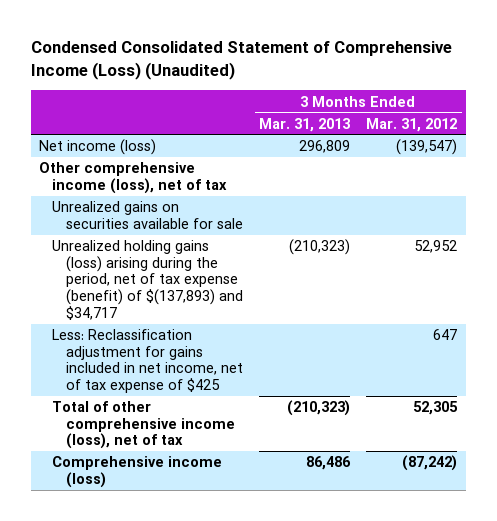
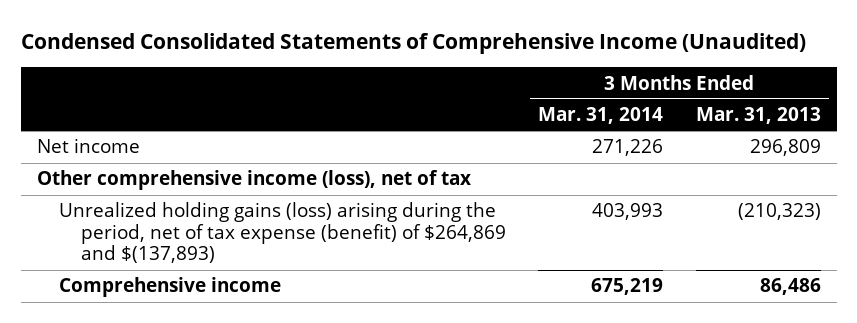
- Condensed Consolidated Statement of Comprehensive Income (Loss) (Unaudited)
+ Condensed Consolidated Statements of Comprehensive Income (Unaudited)
- | 3 Months Ended Mar. 31, 2013 | 3 Months Ended Mar. 31, 2012
+ | 3 Months Ended Mar. 31, 2014 | 3 Months Ended Mar. 31, 2013
- Net income (loss) | 296,809 | (139,547)
+ Net income | 271,226 | 296,809
- Unrealized gains on securities available for sale
- Unrealized holding gains (loss) arising during the period, net of tax expense (benefit) of $(137,893) and $34,717 | (210,323) | 52,952
- Less: Reclassification adjustment for gains included in net income, net of tax expense of $425 | | 647
- Total of other comprehensive income (loss), net of tax | (210,323) | 52,305
- Comprehensive income (loss) | 86,486 | (87,242)
+ Unrealized holding gains (loss) arising during the period, net of tax expense (benefit) of $264,869 and $(137,893) | 403,993 | (210,323)
+ Comprehensive income | 675,219 | 86,486

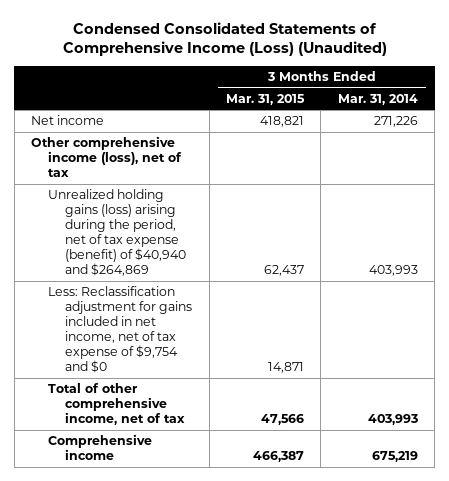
- Condensed Consolidated Statements of Comprehensive Income (Unaudited)
+ Condensed Consolidated Statements of Comprehensive Income (Loss) (Unaudited)
- | 3 Months Ended Mar. 31, 2014 | 3 Months Ended Mar. 31, 2013
+ | 3 Months Ended Mar. 31, 2015 | 3 Months Ended Mar. 31, 2014
- Unrealized holding gains (loss) arising during the period, net of tax expense (benefit) of $264,869 and $(137,893) | 403,993 | (210,323)
+ Unrealized holding gains (loss) arising during the period, net of tax expense (benefit) of $40,940 and $264,869 | 62,437 | 403,993
+ Less: Reclassification adjustment for gains included in net income, net of tax expense of $9,754 and $0 | 14,871 |
+ Total of other comprehensive income, net of tax | 47,566 | 403,993

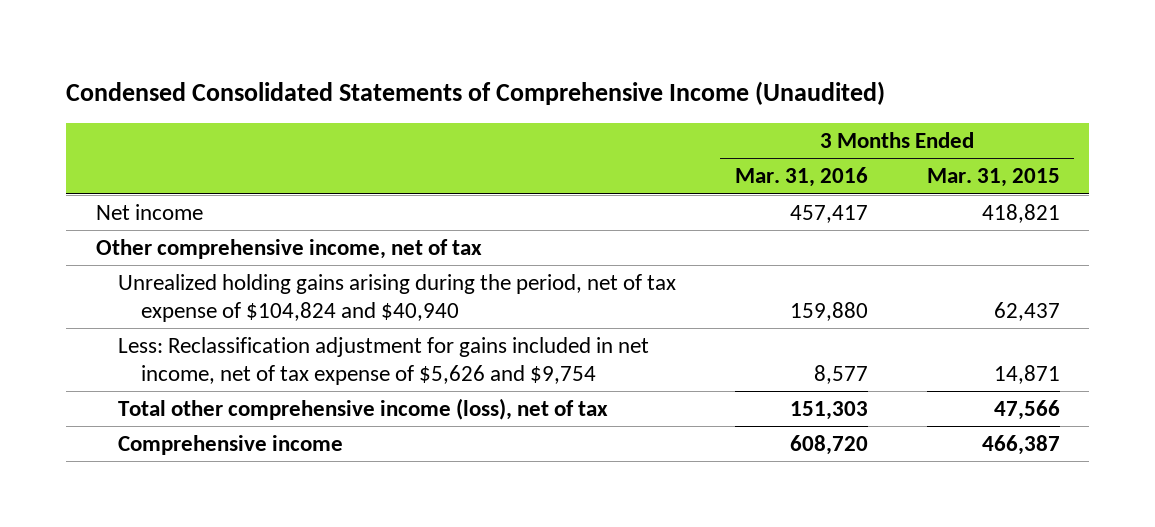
- Condensed Consolidated Statements of Comprehensive Income (Loss) (Unaudited)
+ Condensed Consolidated Statements of Comprehensive Income (Unaudited)
- | 3 Months Ended Mar. 31, 2015 | 3 Months Ended Mar. 31, 2014
+ | 3 Months Ended Mar. 31, 2016 | 3 Months Ended Mar. 31, 2015
- Other comprehensive income (loss), net of tax
- Unrealized holding gains (loss) arising during the period, net of tax expense (benefit) of $40,940 and $264,869 | 62,437 | 403,993
- Less: Reclassification adjustment for gains included in net income, net of tax expense of $9,754 and $0 | 14,871 |
- Total of other comprehensive income, net of tax | 47,566 | 403,993
+ Other comprehensive income, net of tax
+ Unrealized holding gains arising during the period, net of tax expense of $104,824 and $40,940 | 159,880 | 62,437
+ Less: Reclassification adjustment for gains included in net income, net of tax expense of $5,626 and $9,754 | 8,577 | 14,871
+ Total other comprehensive income (loss), net of tax | 151,303 | 47,566

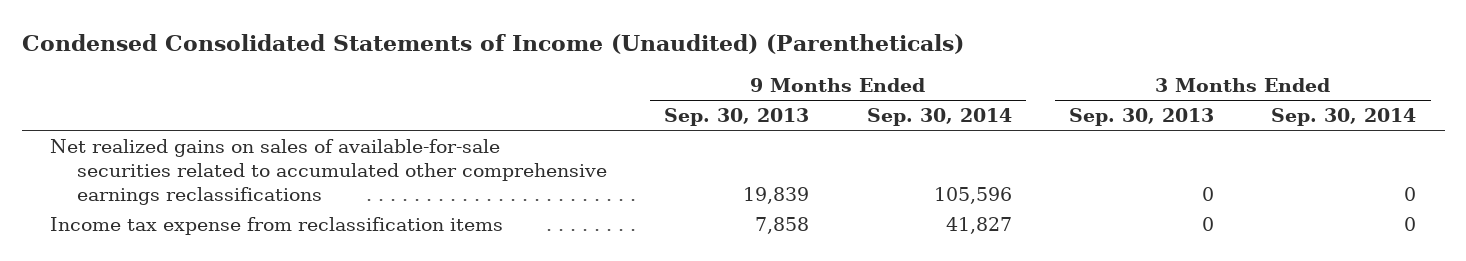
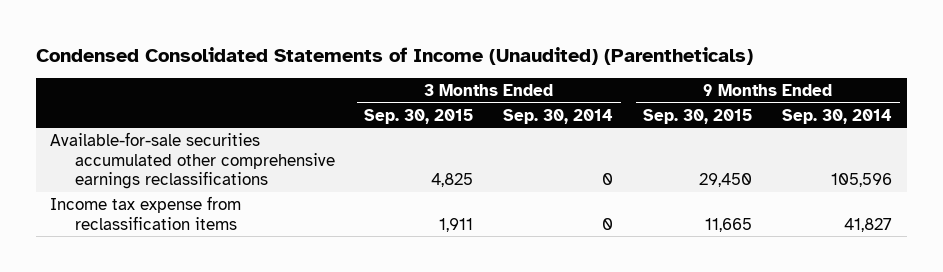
- | 9 Months Ended Sep. 30, 2013 | 9 Months Ended Sep. 30, 2014 | 3 Months Ended Sep. 30, 2013 | 3 Months Ended Sep. 30, 2014
+ | 3 Months Ended Sep. 30, 2015 | 3 Months Ended Sep. 30, 2014 | 9 Months Ended Sep. 30, 2015 | 9 Months Ended Sep. 30, 2014
- Net realized gains on sales of available-for-sale securities related to accumulated other comprehensive earnings reclassifications | 19,839 | 105,596 | 0 | 0
+ Available-for-sale securities accumulated other comprehensive earnings reclassifications | 4,825 | 0 | 29,450 | 105,596

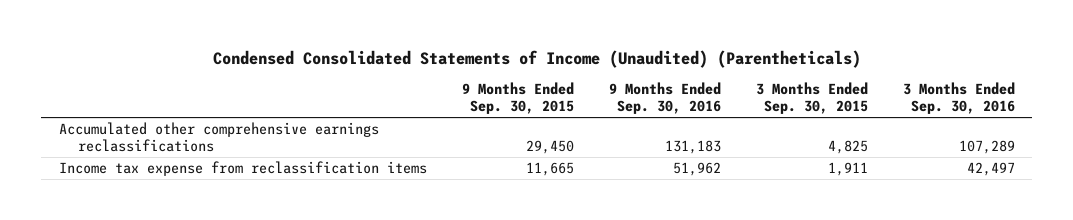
- | 3 Months Ended Sep. 30, 2015 | 3 Months Ended Sep. 30, 2014 | 9 Months Ended Sep. 30, 2015 | 9 Months Ended Sep. 30, 2014
+ | 9 Months Ended Sep. 30, 2015 | 9 Months Ended Sep. 30, 2016 | 3 Months Ended Sep. 30, 2015 | 3 Months Ended Sep. 30, 2016
- Available-for-sale securities accumulated other comprehensive earnings reclassifications | 4,825 | 0 | 29,450 | 105,596
+ Accumulated other comprehensive earnings reclassifications | 29,450 | 131,183 | 4,825 | 107,289

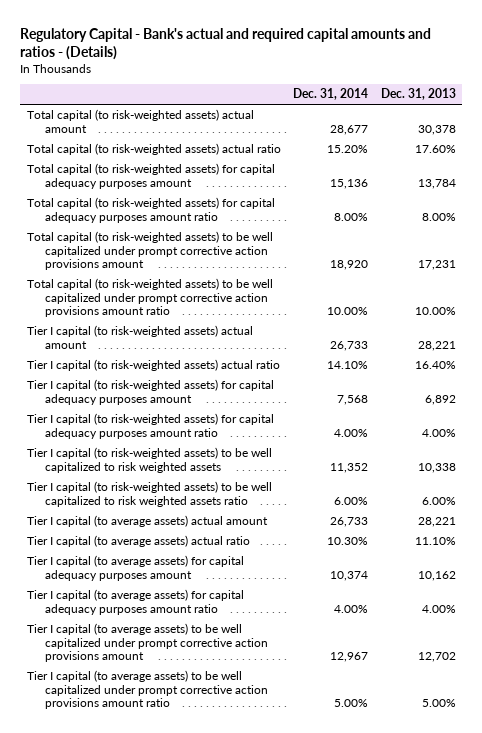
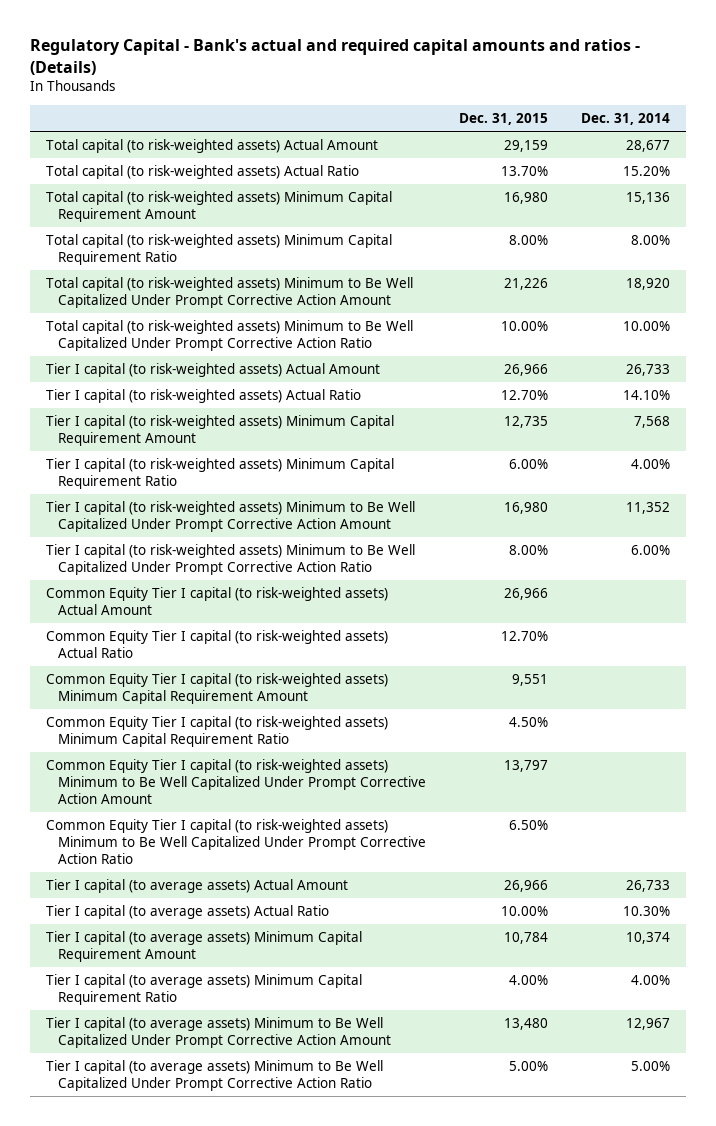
- | Dec. 31, 2014 | Dec. 31, 2013
+ | Dec. 31, 2015 | Dec. 31, 2014
- Total capital (to risk-weighted assets) actual amount | 28,677 | 30,378
- Total capital (to risk-weighted assets) actual ratio | 15.20% | 17.60%
- Total capital (to risk-weighted assets) for capital adequacy purposes amount | 15,136 | 13,784
- Total capital (to risk-weighted assets) for capital adequacy purposes amount ratio | 8.00% | 8.00%
- Total capital (to risk-weighted assets) to be well capitalized under prompt corrective action provisions amount | 18,920 | 17,231
- Total capital (to risk-weighted assets) to be well capitalized under prompt corrective action provisions amount ratio | 10.00% | 10.00%
- Tier I capital (to risk-weighted assets) actual amount | 26,733 | 28,221
- Tier I capital (to risk-weighted assets) actual ratio | 14.10% | 16.40%
- Tier I capital (to risk-weighted assets) for capital adequacy purposes amount | 7,568 | 6,892
- Tier I capital (to risk-weighted assets) for capital adequacy purposes amount ratio | 4.00% | 4.00%
- Tier I capital (to risk-weighted assets) to be well capitalized to risk weighted assets | 11,352 | 10,338
- Tier I capital (to risk-weighted assets) to be well capitalized to risk weighted assets ratio | 6.00% | 6.00%
- Tier I capital (to average assets) actual amount | 26,733 | 28,221
- Tier I capital (to average assets) actual ratio | 10.30% | 11.10%
- Tier I capital (to average assets) for capital adequacy purposes amount | 10,374 | 10,162
- Tier I capital (to average assets) for capital adequacy purposes amount ratio | 4.00% | 4.00%
- Tier I capital (to average assets) to be well capitalized under prompt corrective action provisions amount | 12,967 | 12,702
- Tier I capital (to average assets) to be well capitalized under prompt corrective action provisions amount ratio | 5.00% | 5.00%
+ Total capital (to risk-weighted assets) Actual Amount | 29,159 | 28,677
+ Total capital (to risk-weighted assets) Actual Ratio | 13.70% | 15.20%
+ Total capital (to risk-weighted assets) Minimum Capital Requirement Amount | 16,980 | 15,136
+ Total capital (to risk-weighted assets) Minimum Capital Requirement Ratio | 8.00% | 8.00%
+ Total capital (to risk-weighted assets) Minimum to Be Well Capitalized Under Prompt Corrective Action Amount | 21,226 | 18,920
+ Total capital (to risk-weighted assets) Minimum to Be Well Capitalized Under Prompt Corrective Action Ratio | 10.00% | 10.00%
+ Tier I capital (to risk-weighted assets) Actual Amount | 26,966 | 26,733
+ Tier I capital (to risk-weighted assets) Actual Ratio | 12.70% | 14.10%
+ Tier I capital (to risk-weighted assets) Minimum Capital Requirement Amount | 12,735 | 7,568
+ Tier I capital (to risk-weighted assets) Minimum Capital Requirement Ratio | 6.00% | 4.00%
+ Tier I capital (to risk-weighted assets) Minimum to Be Well Capitalized Under Prompt Corrective Action Amount | 16,980 | 11,352
+ Tier I capital (to risk-weighted assets) Minimum to Be Well Capitalized Under Prompt Corrective Action Ratio | 8.00% | 6.00%
+ Common Equity Tier I capital (to risk-weighted assets) Actual Amount | 26,966 |
+ Common Equity Tier I capital (to risk-weighted assets) Actual Ratio | 12.70% |
+ Common Equity Tier I capital (to risk-weighted assets) Minimum Capital Requirement Amount | 9,551 |
+ Common Equity Tier I capital (to risk-weighted assets) Minimum Capital Requirement Ratio | 4.50% |
+ Common Equity Tier I capital (to risk-weighted assets) Minimum to Be Well Capitalized Under Prompt Corrective Action Amount | 13,797 |
+ Common Equity Tier I capital (to risk-weighted assets) Minimum to Be Well Capitalized Under Prompt Corrective Action Ratio | 6.50% |
+ Tier I capital (to average assets) Actual Amount | 26,966 | 26,733
+ Tier I capital (to average assets) Actual Ratio | 10.00% | 10.30%
+ Tier I capital (to average assets) Minimum Capital Requirement Amount | 10,784 | 10,374
+ Tier I capital (to average assets) Minimum Capital Requirement Ratio | 4.00% | 4.00%
+ Tier I capital (to average assets) Minimum to Be Well Capitalized Under Prompt Corrective Action Amount | 13,480 | 12,967
+ Tier I capital (to average assets) Minimum to Be Well Capitalized Under Prompt Corrective Action Ratio | 5.00% | 5.00%

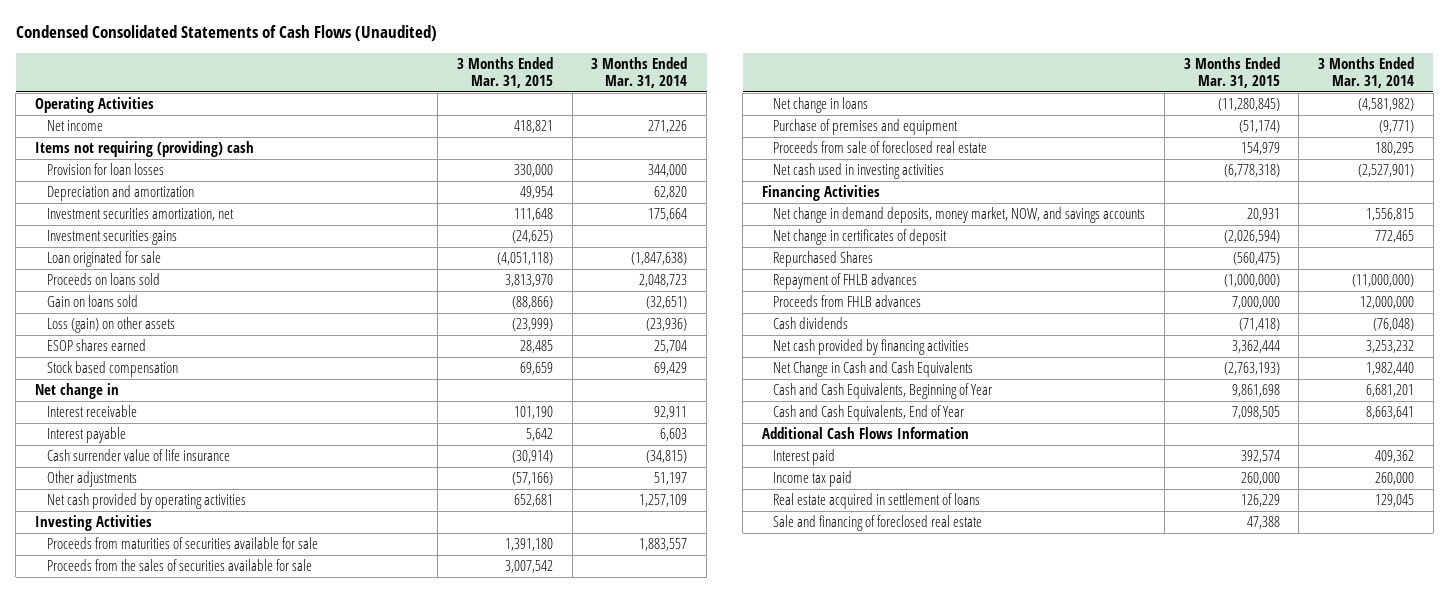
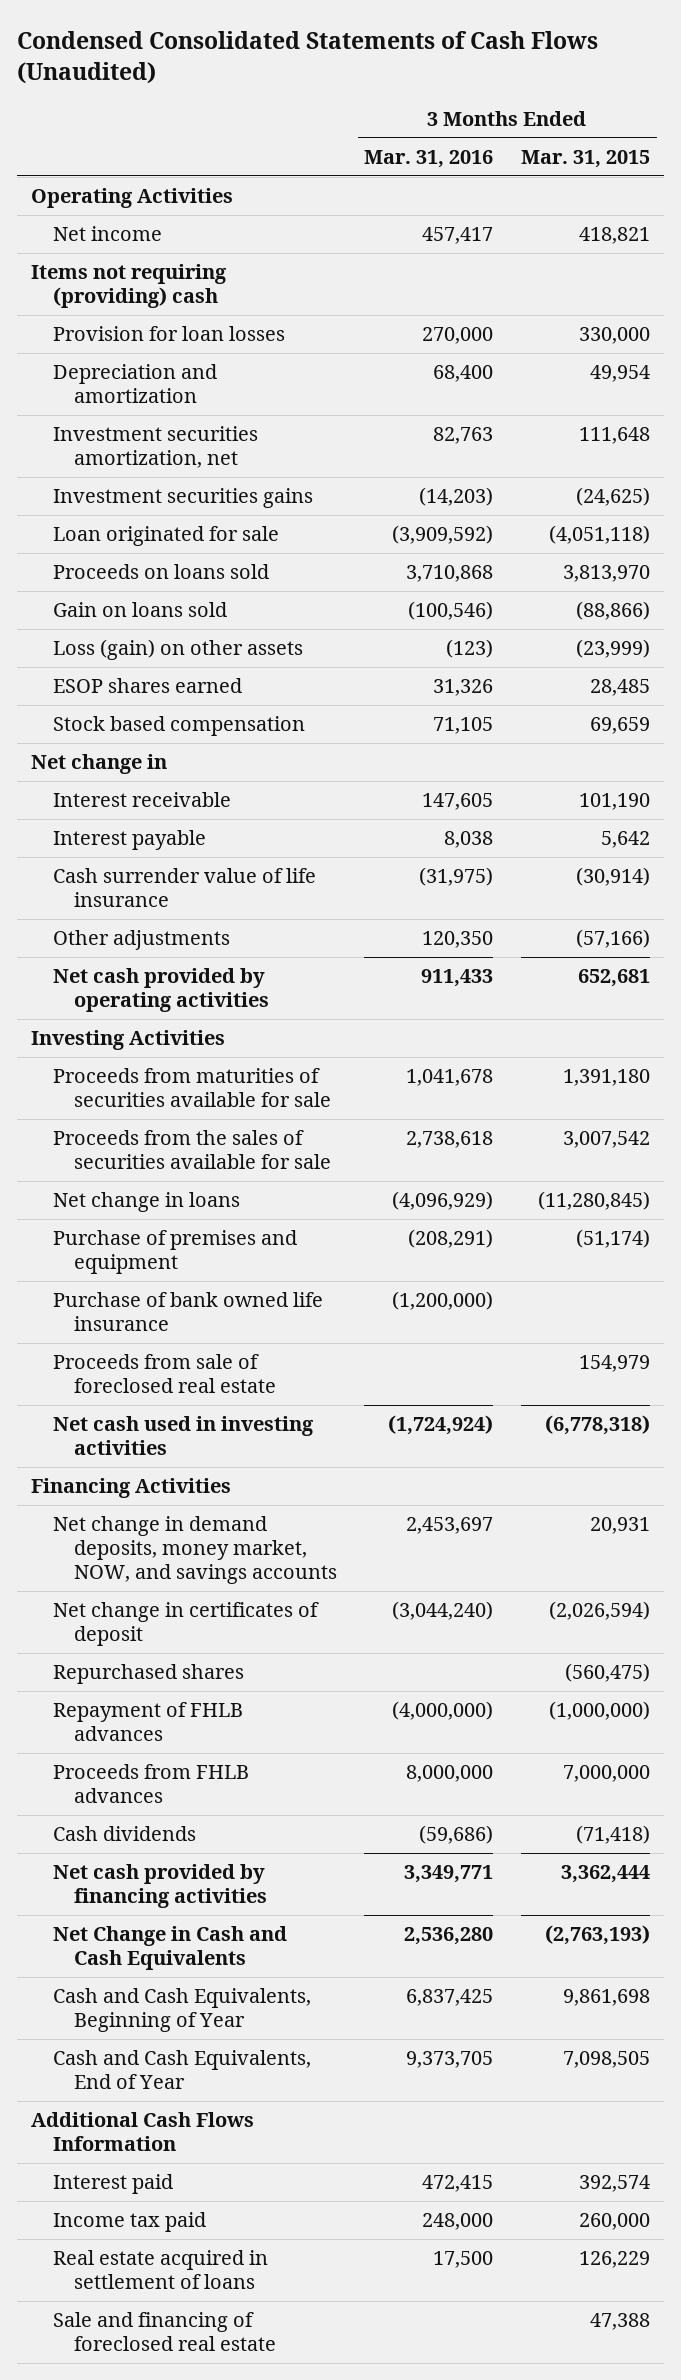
- | 3 Months Ended Mar. 31, 2015 | 3 Months Ended Mar. 31, 2014
+ | 3 Months Ended Mar. 31, 2016 | 3 Months Ended Mar. 31, 2015
+ Purchase of bank owned life insurance | (1,200,000) |
- Repurchased Shares | (560,475) |
+ Repurchased shares | | (560,475)

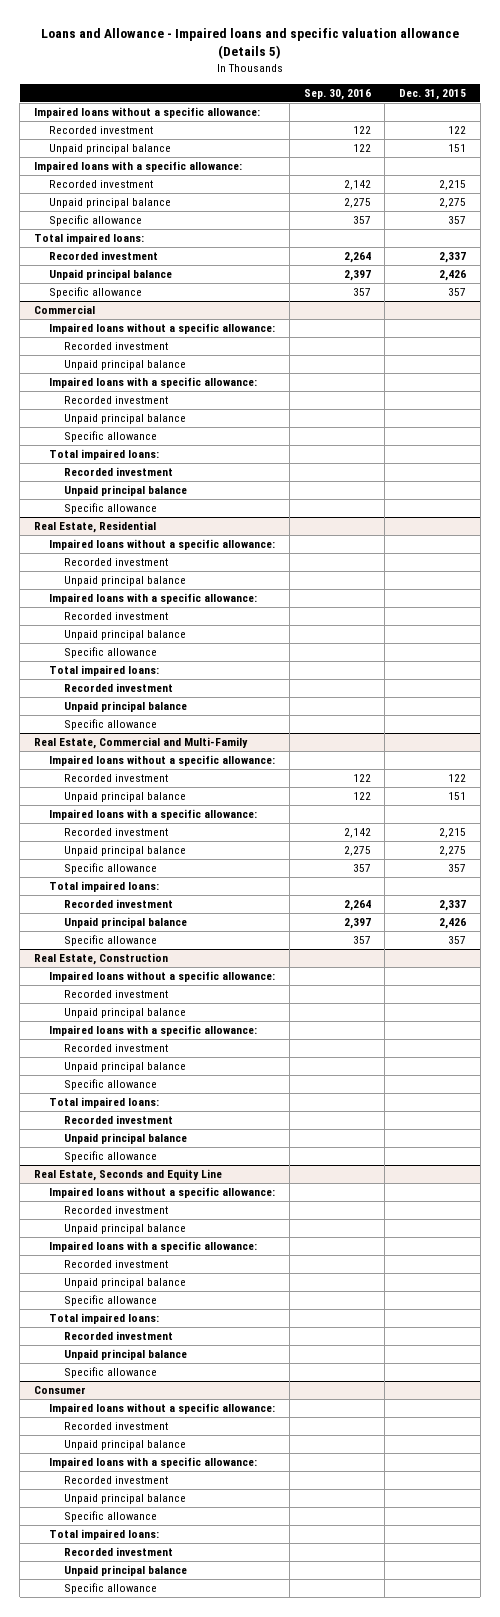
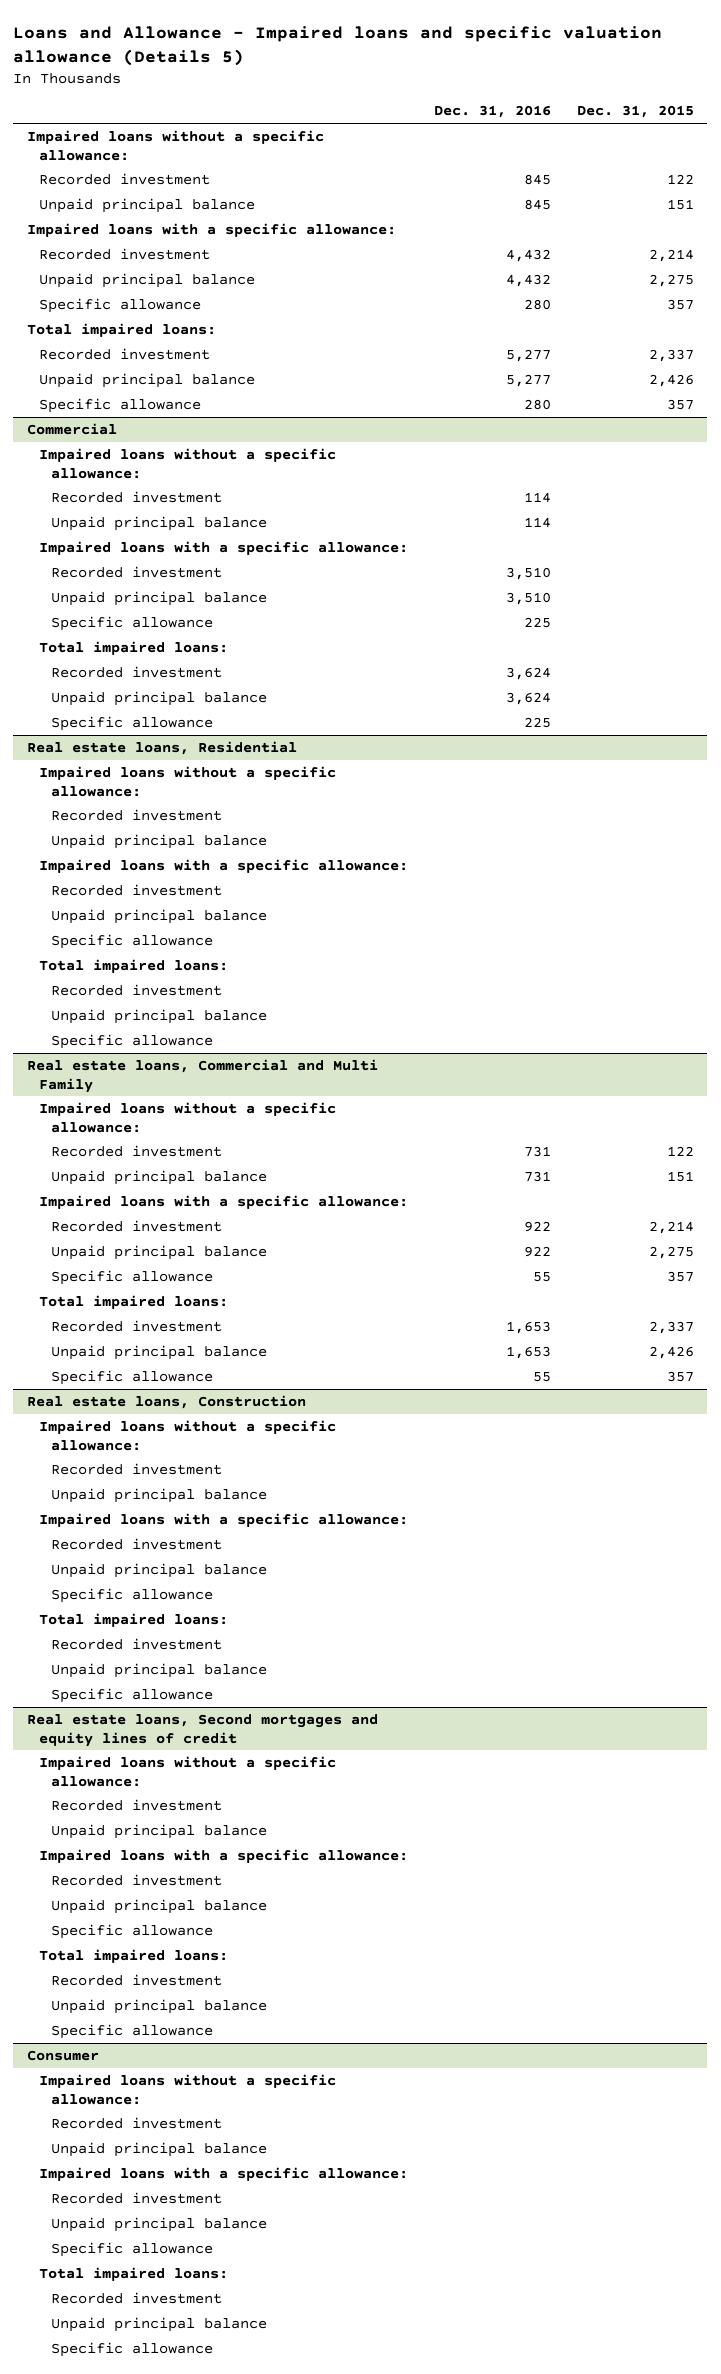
- | Sep. 30, 2016 | Dec. 31, 2015
+ | Dec. 31, 2016 | Dec. 31, 2015
- Recorded investment | 2,142 | 2,215
+ Recorded investment | 4,432 | 2,214
- Real Estate, Residential
+ Real estate loans, Residential
- Real Estate, Commercial and Multi-Family
+ Real estate loans, Commercial and Multi Family
- Recorded investment | 2,142 | 2,215
+ Recorded investment | 922 | 2,214
- Real Estate, Construction
+ Real estate loans, Construction
- Real Estate, Seconds and Equity Line
+ Real estate loans, Second mortgages and equity lines of credit

